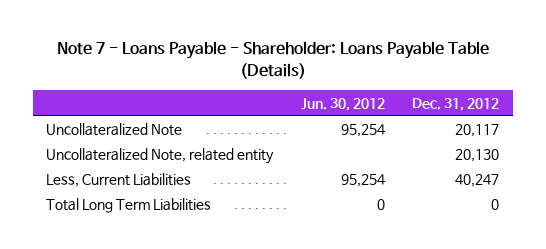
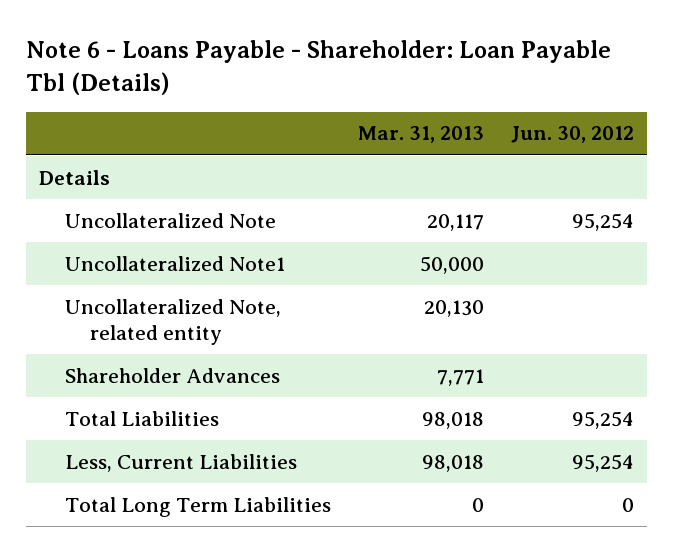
- Note 7 - Loans Payable - Shareholder: Loans Payable Table (Details)
+ Note 6 - Loans Payable - Shareholder: Loan Payable Tbl (Details)
- | Jun. 30, 2012 | Dec. 31, 2012
+ | Mar. 31, 2013 | Jun. 30, 2012
+ Details
+ Uncollateralized Note1 | 50,000 |
+ Shareholder Advances | 7,771 |
+ Total Liabilities | 98,018 | 95,254

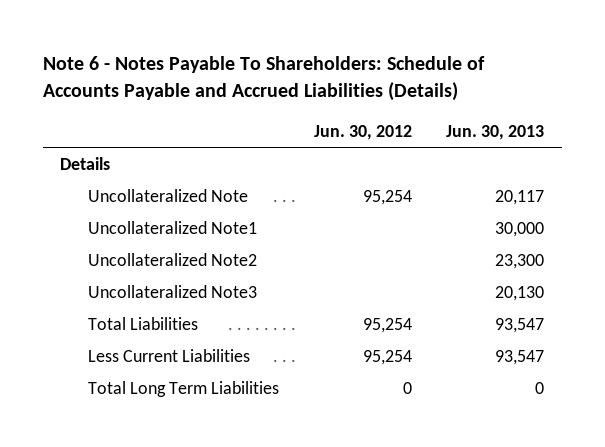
- Note 6 - Loans Payable - Shareholder: Loan Payable Tbl (Details)
+ Note 6 - Notes Payable To Shareholders: Schedule of Accounts Payable and Accrued Liabilities (Details)
- | Mar. 31, 2013 | Jun. 30, 2012
+ | Jun. 30, 2012 | Jun. 30, 2013
- Uncollateralized Note, related entity | 20,130 |
- Shareholder Advances | 7,771 |
+ Uncollateralized Note2 | | 23,300
+ Uncollateralized Note3 | | 20,130
- Less, Current Liabilities | 98,018 | 95,254
+ Less Current Liabilities | 95,254 | 93,547

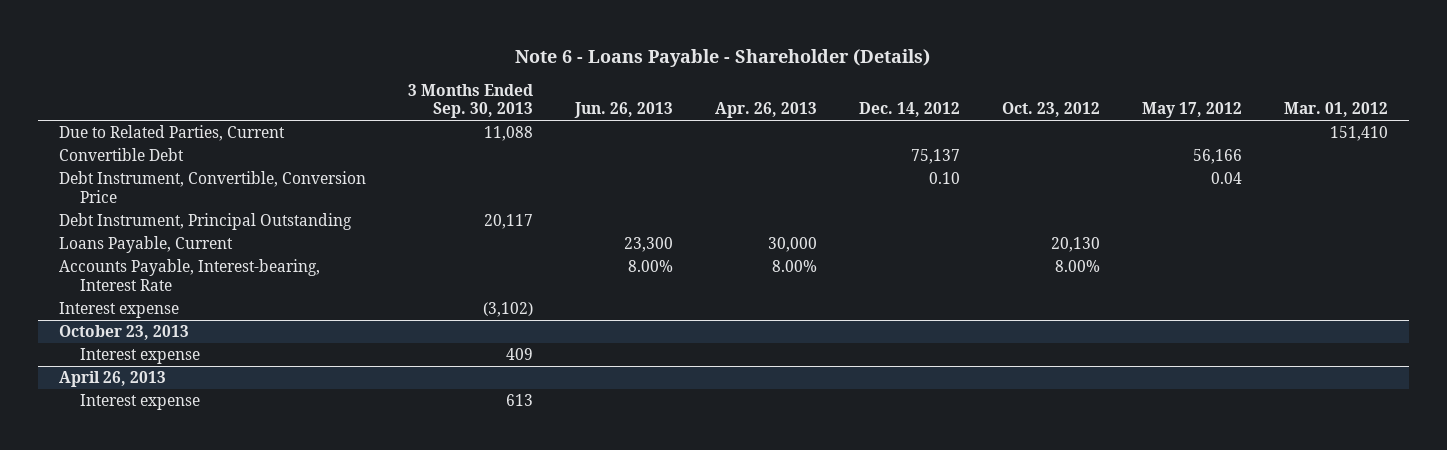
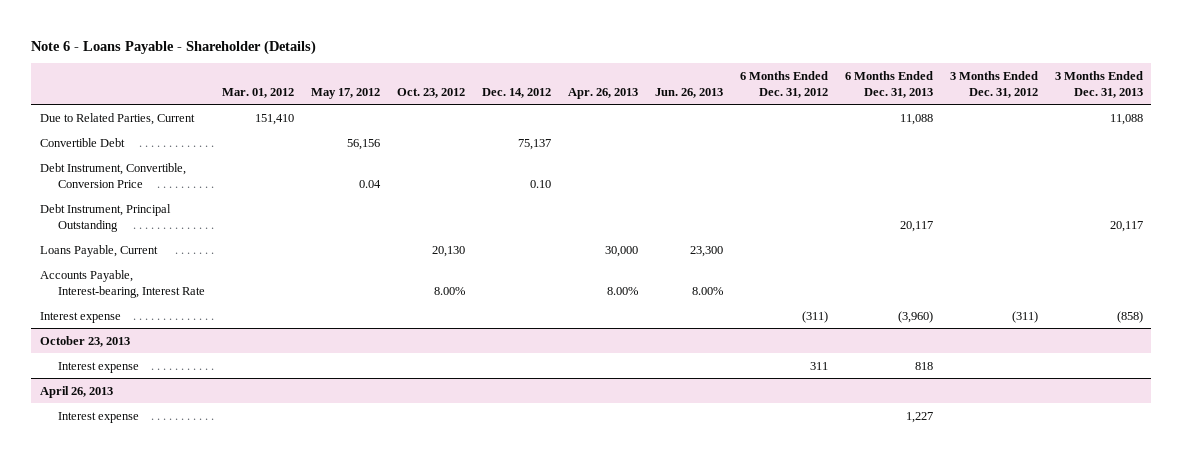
- | 3 Months Ended Sep. 30, 2013 | Jun. 26, 2013 | Apr. 26, 2013 | Dec. 14, 2012 | Oct. 23, 2012 | May 17, 2012 | Mar. 01, 2012
+ | Mar. 01, 2012 | May 17, 2012 | Oct. 23, 2012 | Dec. 14, 2012 | Apr. 26, 2013 | Jun. 26, 2013 | 6 Months Ended Dec. 31, 2012 | 6 Months Ended Dec. 31, 2013 | 3 Months Ended Dec. 31, 2012 | 3 Months Ended Dec. 31, 2013
- Convertible Debt | | | | 75,137 | | 56,166 |
+ Convertible Debt | | 56,156 | | 75,137 | | | | | |

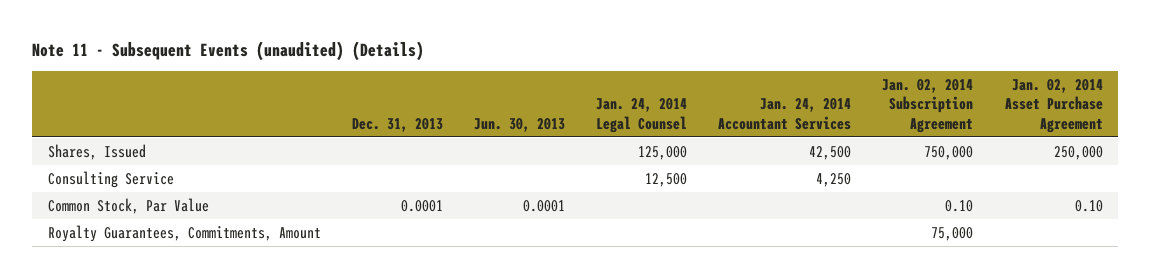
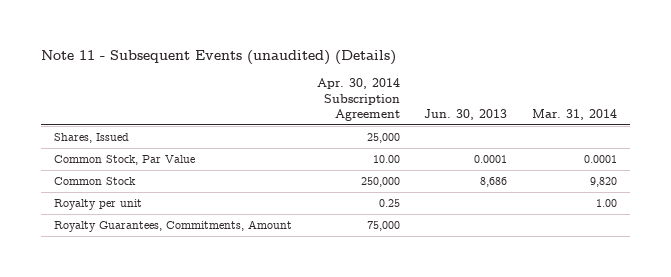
- | Dec. 31, 2013 | Jun. 30, 2013 | Jan. 24, 2014 Legal Counsel | Jan. 24, 2014 Accountant Services | Jan. 02, 2014 Subscription Agreement | Jan. 02, 2014 Asset Purchase Agreement
+ | Apr. 30, 2014 Subscription Agreement | Jun. 30, 2013 | Mar. 31, 2014
- Consulting Service | | | 12,500 | 4,250 | |
+ Common Stock | 250,000 | 8,686 | 9,820
+ Royalty per unit | 0.25 | | 1.00

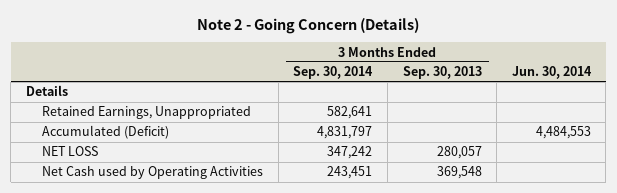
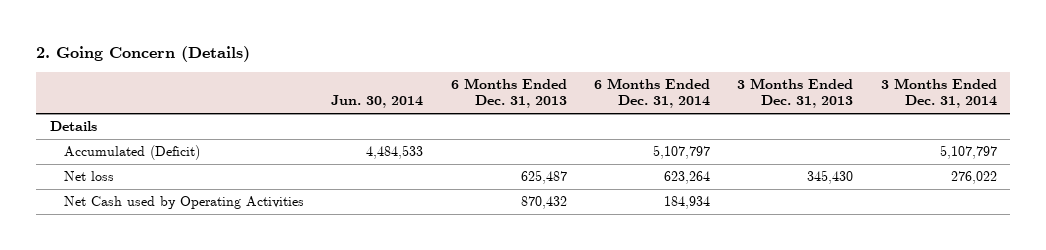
- Note 2 - Going Concern (Details)
+ 2. Going Concern (Details)
- | 3 Months Ended Sep. 30, 2014 | 3 Months Ended Sep. 30, 2013 | Jun. 30, 2014
+ | Jun. 30, 2014 | 6 Months Ended Dec. 31, 2013 | 6 Months Ended Dec. 31, 2014 | 3 Months Ended Dec. 31, 2013 | 3 Months Ended Dec. 31, 2014
- Retained Earnings, Unappropriated | 582,641 | |
- Accumulated (Deficit) | 4,831,797 | | 4,484,553
- NET LOSS | 347,242 | 280,057 |
+ Accumulated (Deficit) | 4,484,533 | | 5,107,797 | | 5,107,797
+ Net loss | | 625,487 | 623,264 | 345,430 | 276,022

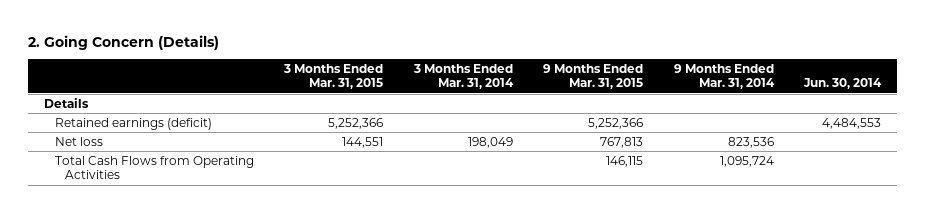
- | Jun. 30, 2014 | 6 Months Ended Dec. 31, 2013 | 6 Months Ended Dec. 31, 2014 | 3 Months Ended Dec. 31, 2013 | 3 Months Ended Dec. 31, 2014
+ | 3 Months Ended Mar. 31, 2015 | 3 Months Ended Mar. 31, 2014 | 9 Months Ended Mar. 31, 2015 | 9 Months Ended Mar. 31, 2014 | Jun. 30, 2014
- Accumulated (Deficit) | 4,484,533 | | 5,107,797 | | 5,107,797
+ Retained earnings (deficit) | 5,252,366 | | 5,252,366 | | 4,484,553
- Net Cash used by Operating Activities | | 870,432 | 184,934 | |
+ Total Cash Flows from Operating Activities | | | 146,115 | 1,095,724 |

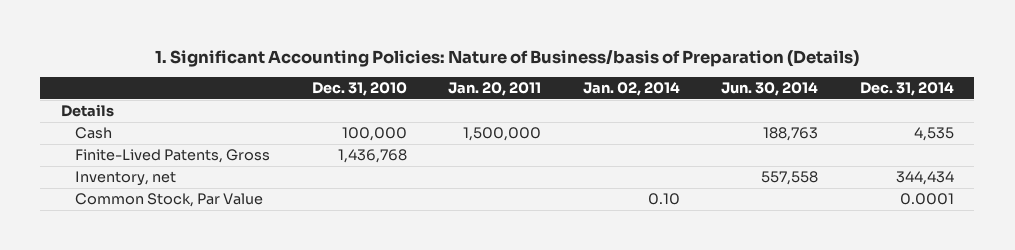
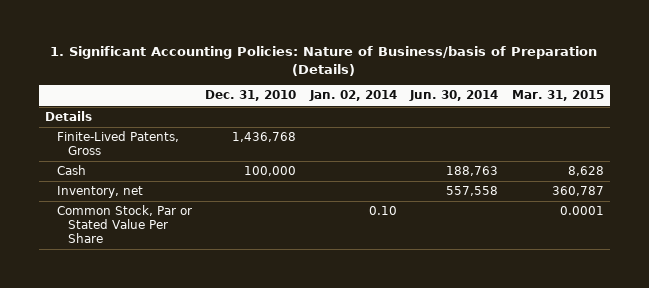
- | Dec. 31, 2010 | Jan. 20, 2011 | Jan. 02, 2014 | Jun. 30, 2014 | Dec. 31, 2014
+ | Dec. 31, 2010 | Jan. 02, 2014 | Jun. 30, 2014 | Mar. 31, 2015
moved down: Cash | 100,000 | | 188,763 | 8,628
- Common Stock, Par Value | | | 0.10 | | 0.0001
+ Common Stock, Par or Stated Value Per Share | | 0.10 | | 0.0001

